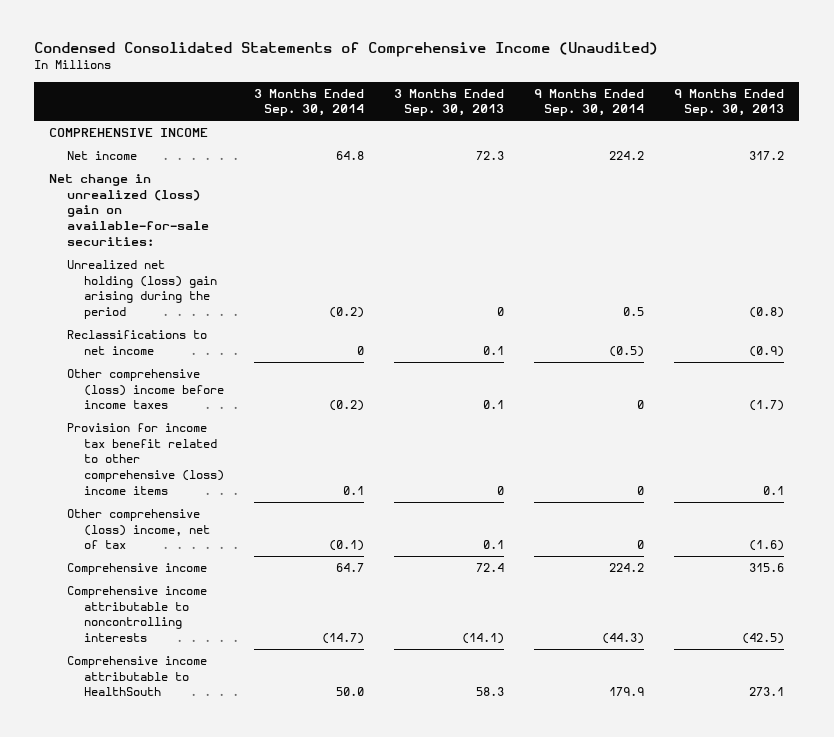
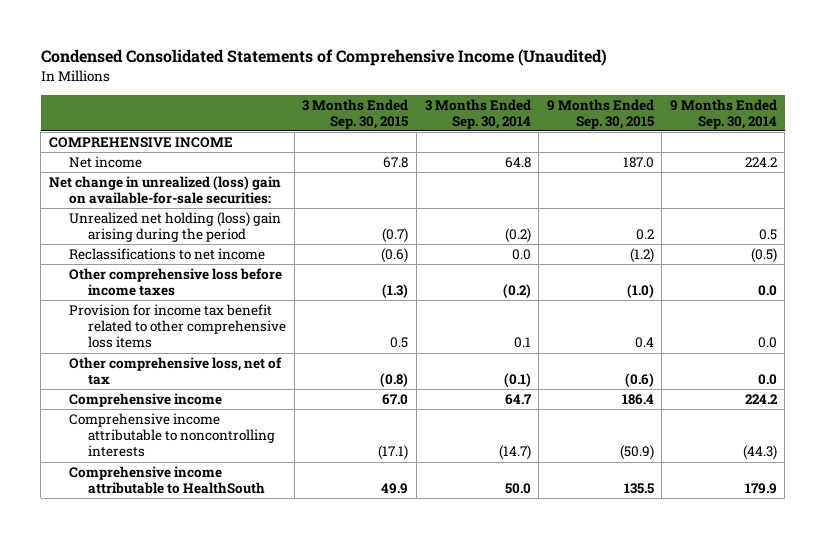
- | 3 Months Ended Sep. 30, 2014 | 3 Months Ended Sep. 30, 2013 | 9 Months Ended Sep. 30, 2014 | 9 Months Ended Sep. 30, 2013
+ | 3 Months Ended Sep. 30, 2015 | 3 Months Ended Sep. 30, 2014 | 9 Months Ended Sep. 30, 2015 | 9 Months Ended Sep. 30, 2014
- Reclassifications to net income | 0 | 0.1 | (0.5) | (0.9)
- Other comprehensive (loss) income before income taxes | (0.2) | 0.1 | 0 | (1.7)
- Provision for income tax benefit related to other comprehensive (loss) income items | 0.1 | 0 | 0 | 0.1
- Other comprehensive (loss) income, net of tax | (0.1) | 0.1 | 0 | (1.6)
+ Reclassifications to net income | (0.6) | 0.0 | (1.2) | (0.5)
+ Other comprehensive loss before income taxes | (1.3) | (0.2) | (1.0) | 0.0
+ Provision for income tax benefit related to other comprehensive loss items | 0.5 | 0.1 | 0.4 | 0.0
+ Other comprehensive loss, net of tax | (0.8) | (0.1) | (0.6) | 0.0

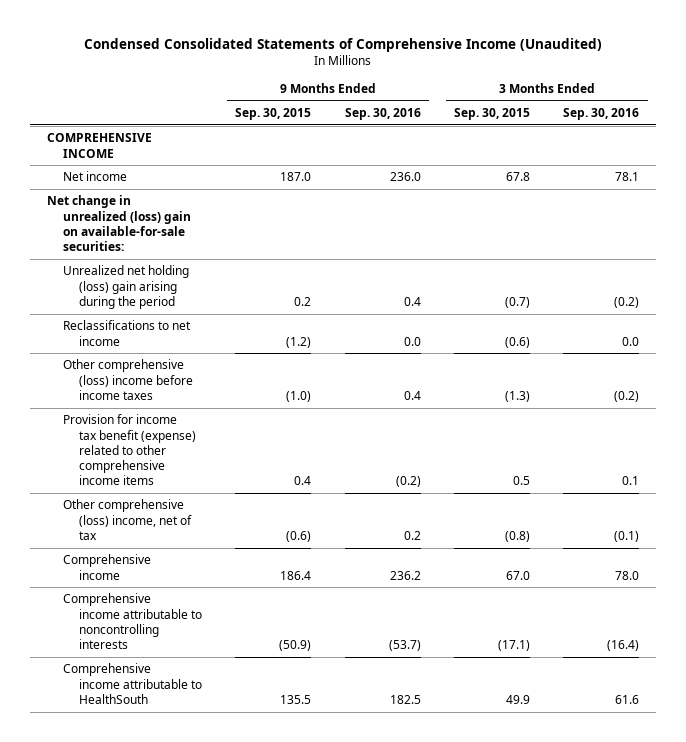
- | 3 Months Ended Sep. 30, 2015 | 3 Months Ended Sep. 30, 2014 | 9 Months Ended Sep. 30, 2015 | 9 Months Ended Sep. 30, 2014
+ | 9 Months Ended Sep. 30, 2015 | 9 Months Ended Sep. 30, 2016 | 3 Months Ended Sep. 30, 2015 | 3 Months Ended Sep. 30, 2016
- Other comprehensive loss before income taxes | (1.3) | (0.2) | (1.0) | 0.0
- Provision for income tax benefit related to other comprehensive loss items | 0.5 | 0.1 | 0.4 | 0.0
- Other comprehensive loss, net of tax | (0.8) | (0.1) | (0.6) | 0.0
+ Other comprehensive (loss) income before income taxes | (1.0) | 0.4 | (1.3) | (0.2)
+ Provision for income tax benefit (expense) related to other comprehensive income items | 0.4 | (0.2) | 0.5 | 0.1
+ Other comprehensive (loss) income, net of tax | (0.6) | 0.2 | (0.8) | (0.1)

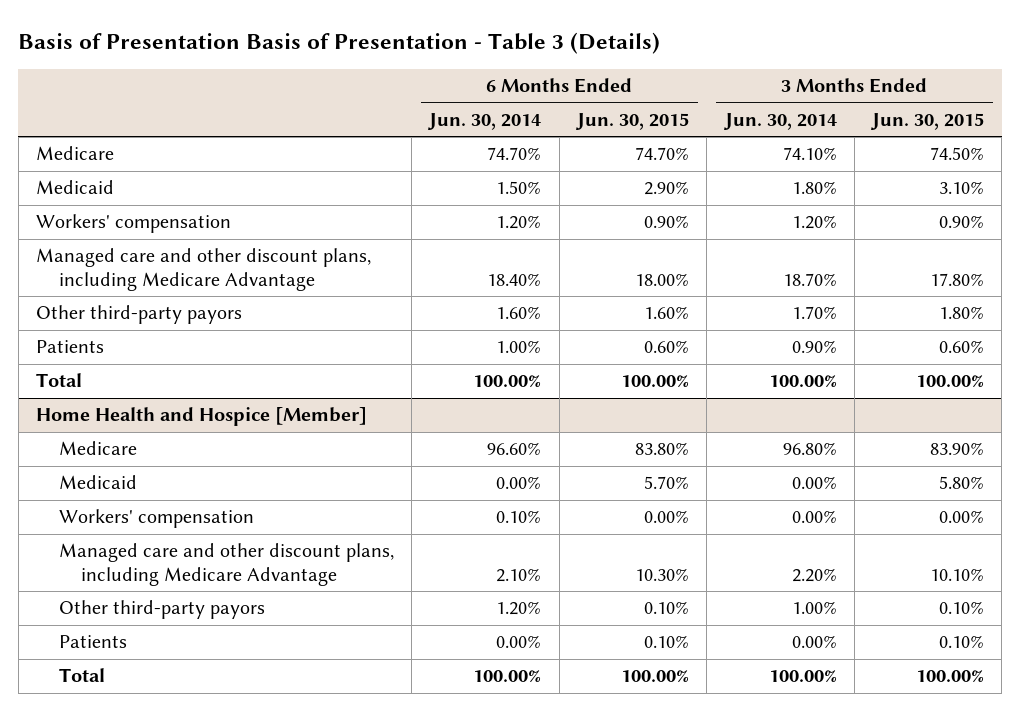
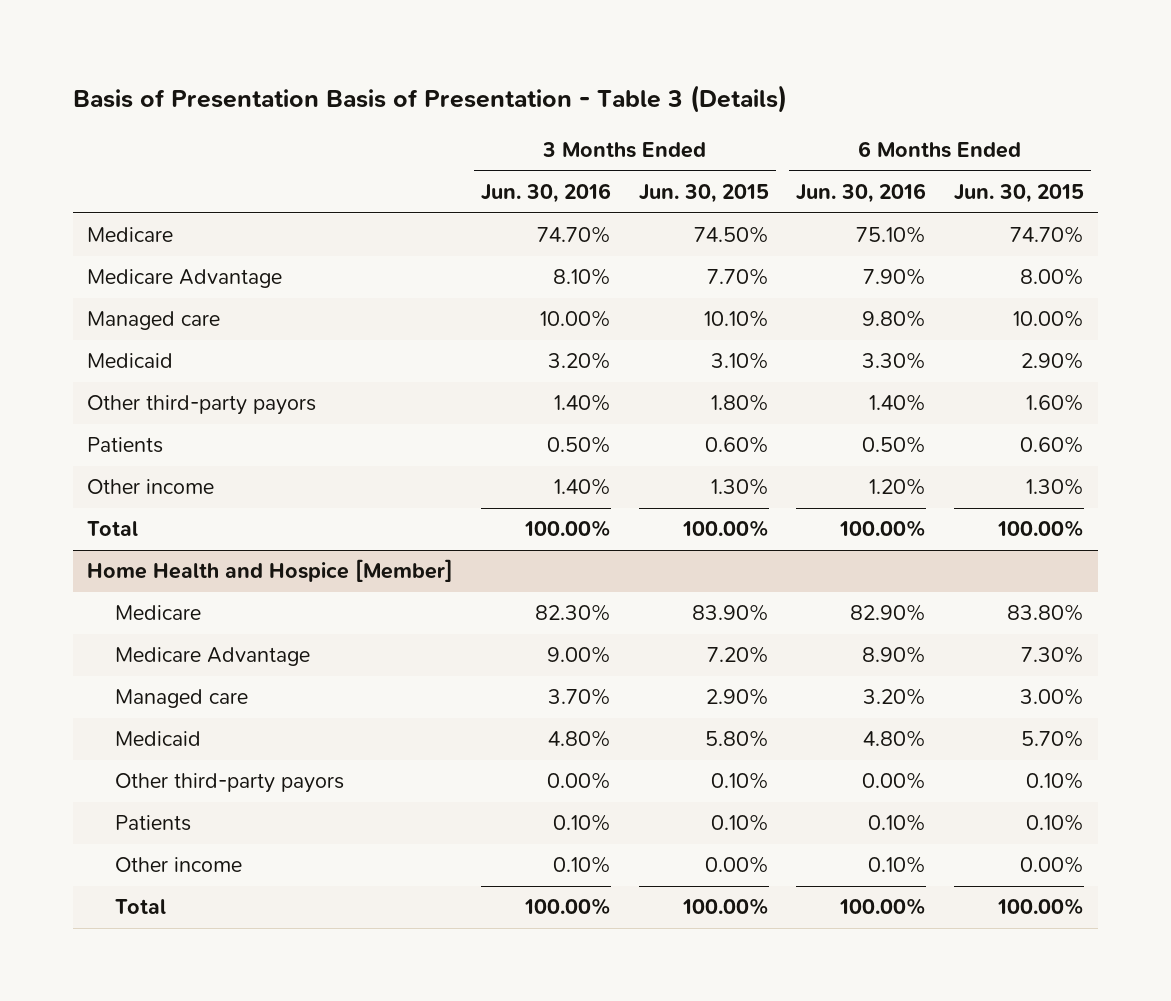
- | 6 Months Ended Jun. 30, 2014 | 6 Months Ended Jun. 30, 2015 | 3 Months Ended Jun. 30, 2014 | 3 Months Ended Jun. 30, 2015
+ | 3 Months Ended Jun. 30, 2016 | 3 Months Ended Jun. 30, 2015 | 6 Months Ended Jun. 30, 2016 | 6 Months Ended Jun. 30, 2015
+ Medicare Advantage | 8.10% | 7.70% | 7.90% | 8.00%
+ Managed care | 10.00% | 10.10% | 9.80% | 10.00%
- Workers' compensation | 1.20% | 0.90% | 1.20% | 0.90%
- Managed care and other discount plans, including Medicare Advantage | 18.40% | 18.00% | 18.70% | 17.80%
+ Other income | 1.40% | 1.30% | 1.20% | 1.30%
@ Home Health and Hospice [Member]
+ Medicare Advantage | 9.00% | 7.20% | 8.90% | 7.30%
+ Managed care | 3.70% | 2.90% | 3.20% | 3.00%
- Workers' compensation | 0.10% | 0.00% | 0.00% | 0.00%
- Managed care and other discount plans, including Medicare Advantage | 2.10% | 10.30% | 2.20% | 10.10%
+ Other income | 0.10% | 0.00% | 0.10% | 0.00%

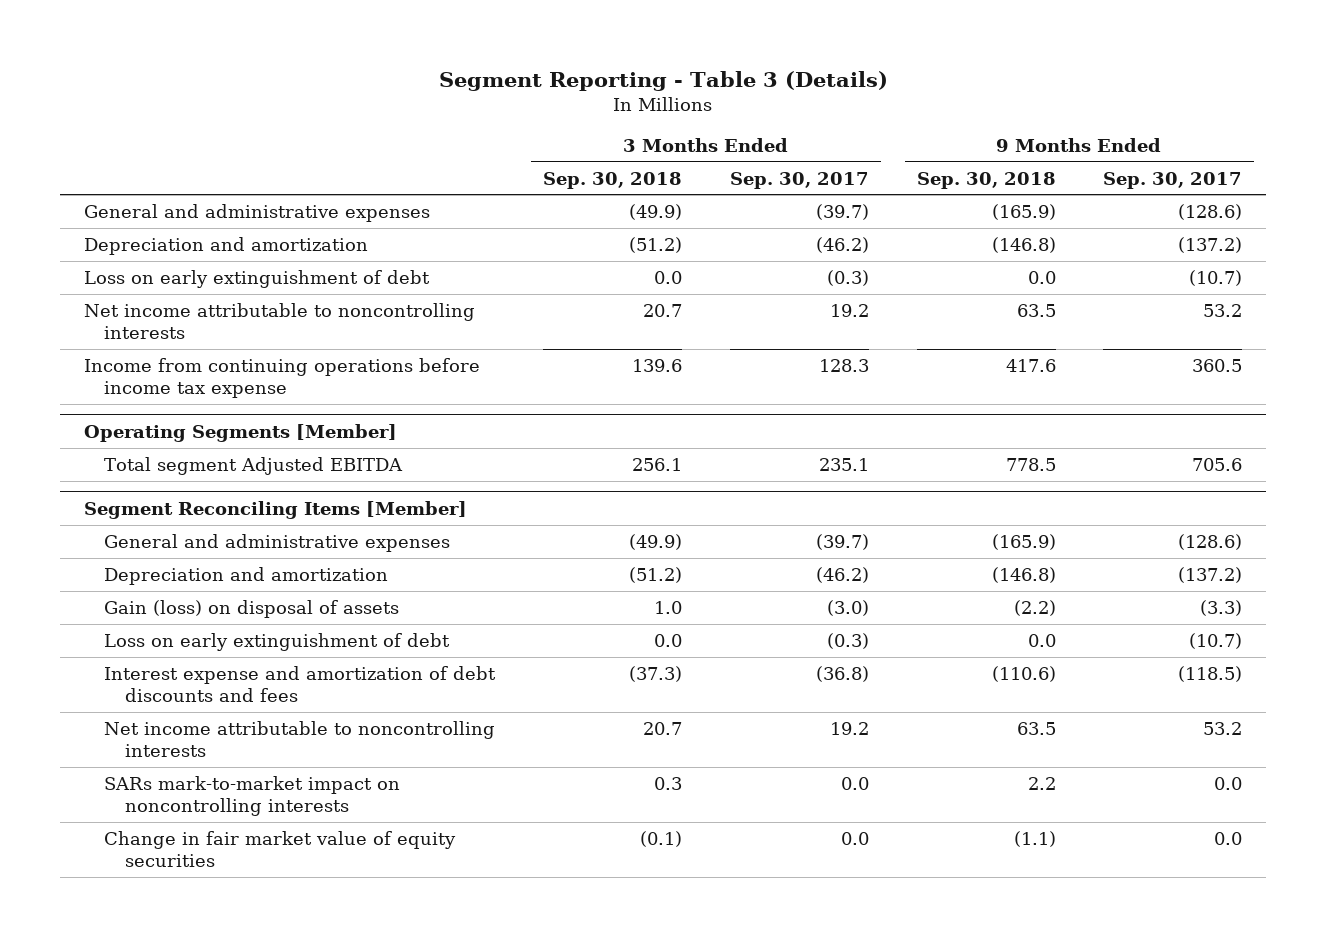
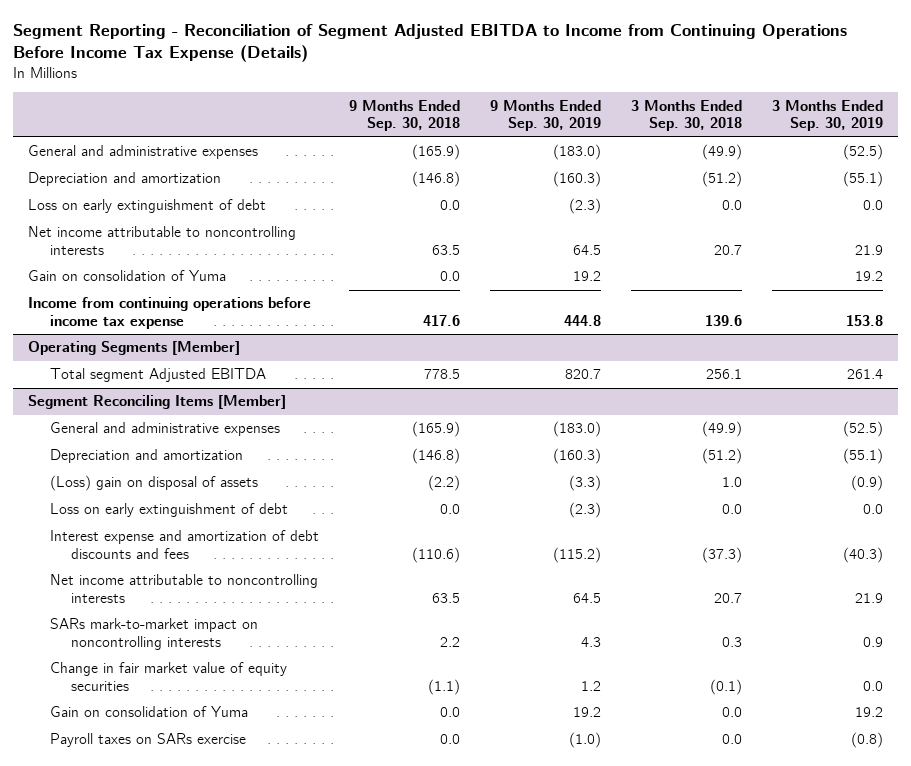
- Segment Reporting - Table 3 (Details)
+ Segment Reporting - Reconciliation of Segment Adjusted EBITDA to Income from Continuing Operations Before Income Tax Expense (Details)
- | 3 Months Ended Sep. 30, 2018 | 3 Months Ended Sep. 30, 2017 | 9 Months Ended Sep. 30, 2018 | 9 Months Ended Sep. 30, 2017
+ | 9 Months Ended Sep. 30, 2018 | 9 Months Ended Sep. 30, 2019 | 3 Months Ended Sep. 30, 2018 | 3 Months Ended Sep. 30, 2019
+ Gain on consolidation of Yuma | 0.0 | 19.2 | | 19.2
@ Segment Reconciling Items [Member]
- Gain (loss) on disposal of assets | 1.0 | (3.0) | (2.2) | (3.3)
+ (Loss) gain on disposal of assets | (2.2) | (3.3) | 1.0 | (0.9)
+ Gain on consolidation of Yuma | 0.0 | 19.2 | 0.0 | 19.2
+ Payroll taxes on SARs exercise | 0.0 | (1.0) | 0.0 | (0.8)

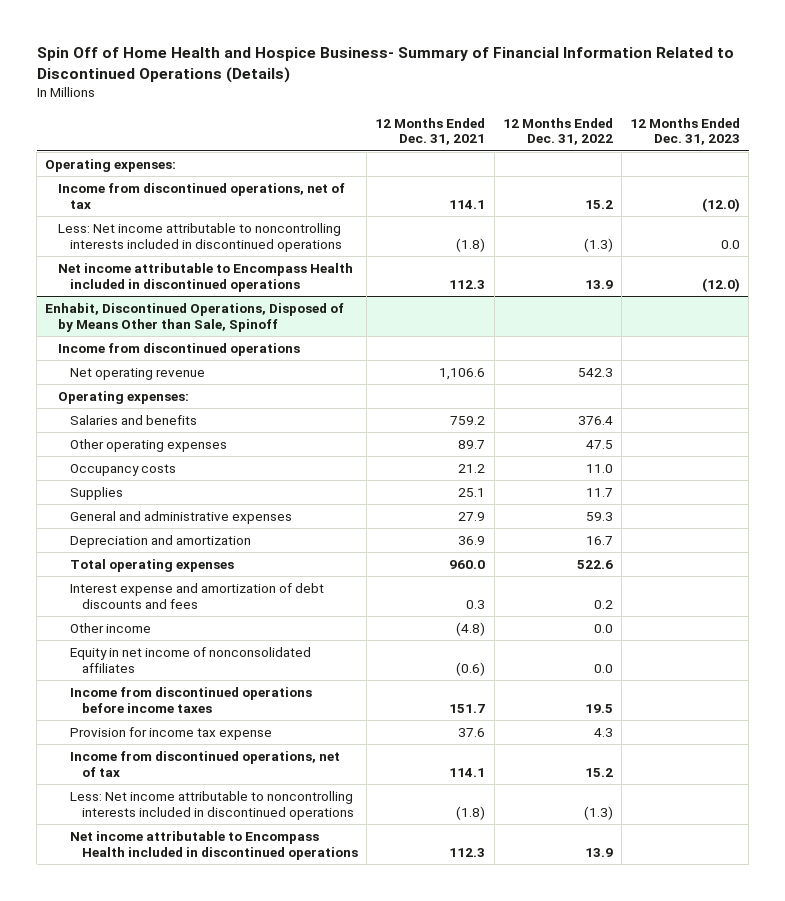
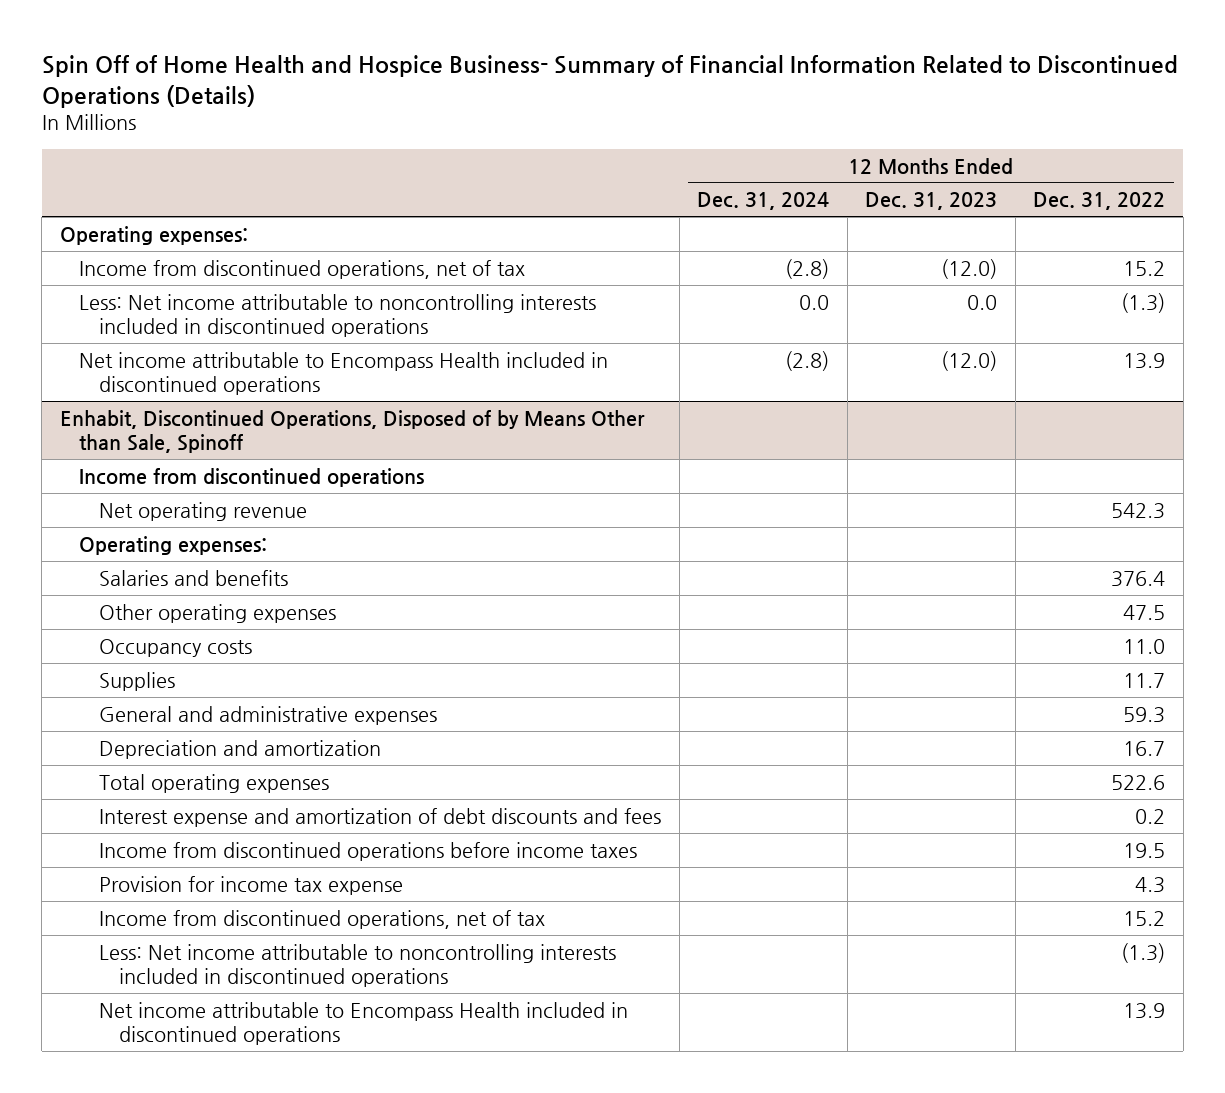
- | 12 Months Ended Dec. 31, 2021 | 12 Months Ended Dec. 31, 2022 | 12 Months Ended Dec. 31, 2023
+ | 12 Months Ended Dec. 31, 2024 | 12 Months Ended Dec. 31, 2023 | 12 Months Ended Dec. 31, 2022
@ Enhabit, Discontinued Operations, Disposed of by Means Other than Sale, Spinoff
- Other income | (4.8) | 0.0 |
- Equity in net income of nonconsolidated affiliates | (0.6) | 0.0 |

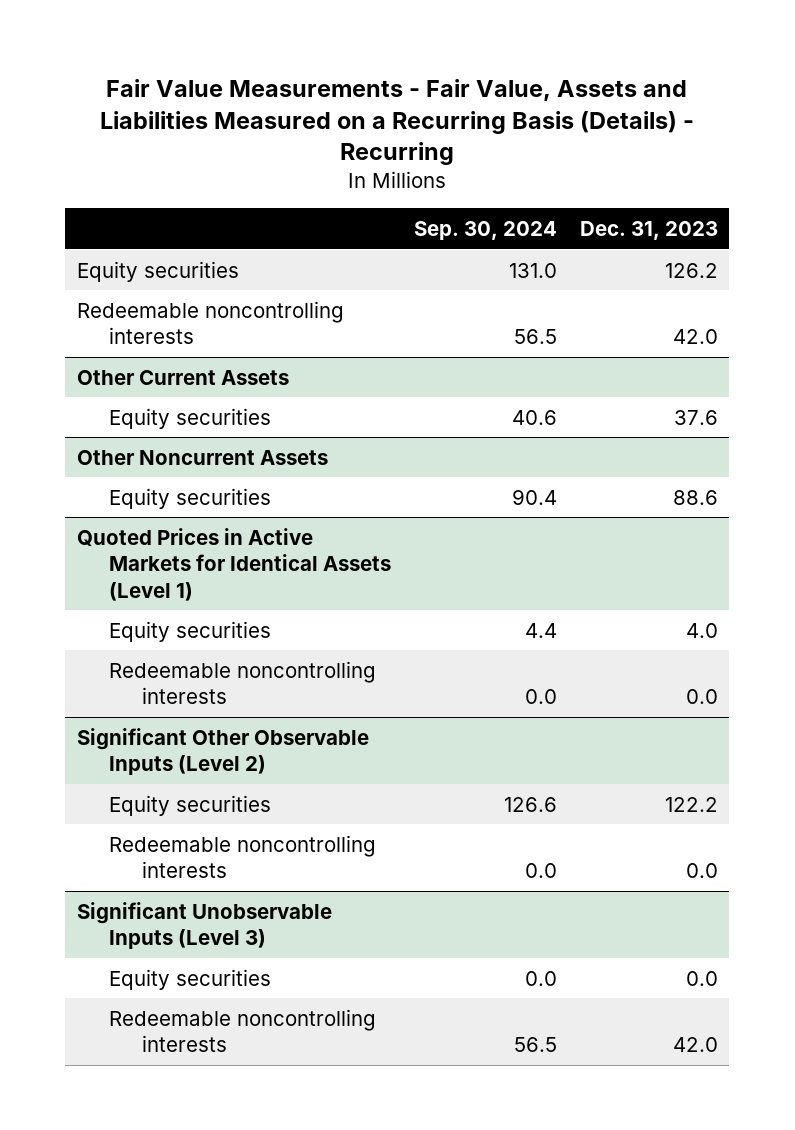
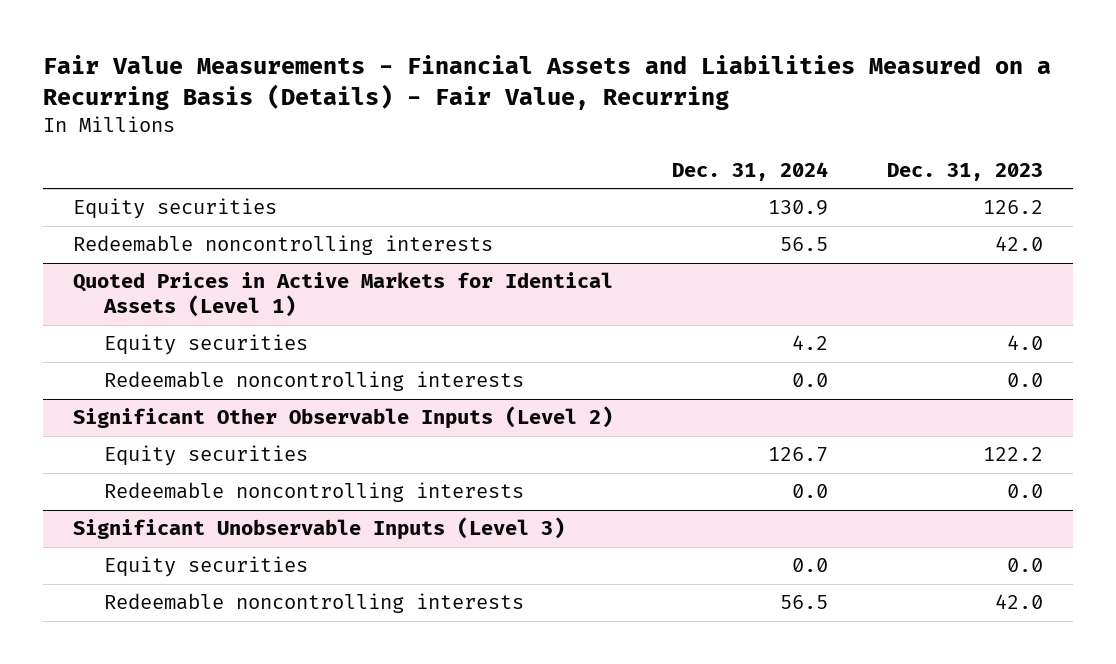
- Fair Value Measurements - Fair Value, Assets and Liabilities Measured on a Recurring Basis (Details) - Recurring
+ Fair Value Measurements - Financial Assets and Liabilities Measured on a Recurring Basis (Details) - Fair Value, Recurring
- | Sep. 30, 2024 | Dec. 31, 2023
+ | Dec. 31, 2024 | Dec. 31, 2023
- Other Current Assets
- Equity securities | 40.6 | 37.6
- Other Noncurrent Assets
- Equity securities | 90.4 | 88.6

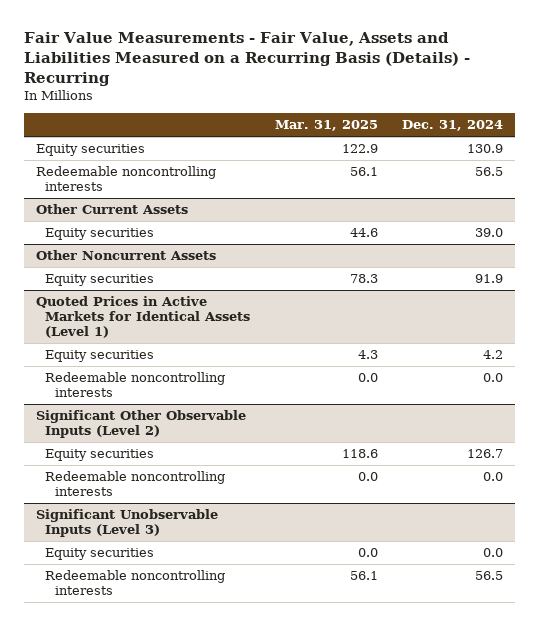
- Fair Value Measurements - Financial Assets and Liabilities Measured on a Recurring Basis (Details) - Fair Value, Recurring
+ Fair Value Measurements - Fair Value, Assets and Liabilities Measured on a Recurring Basis (Details) - Recurring
- | Dec. 31, 2024 | Dec. 31, 2023
+ | Mar. 31, 2025 | Dec. 31, 2024
+ Other Current Assets
+ Equity securities | 44.6 | 39.0
+ Other Noncurrent Assets
+ Equity securities | 78.3 | 91.9

